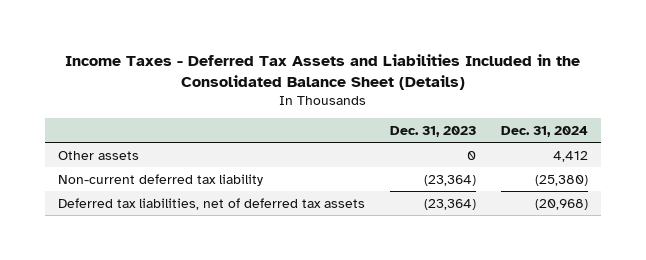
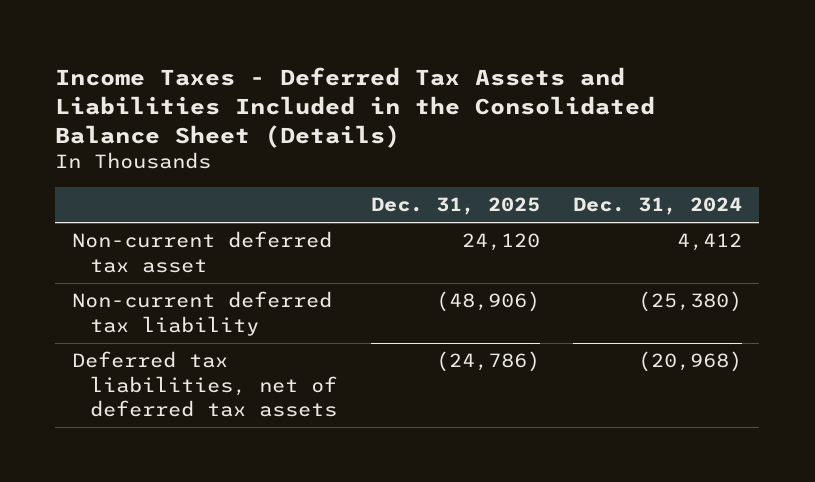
- | Dec. 31, 2023 | Dec. 31, 2024
+ | Dec. 31, 2025 | Dec. 31, 2024
- Other assets | 0 | 4,412
+ Non-current deferred tax asset | 24,120 | 4,412

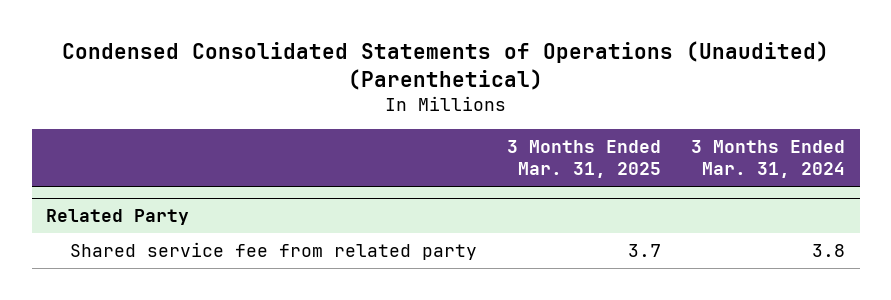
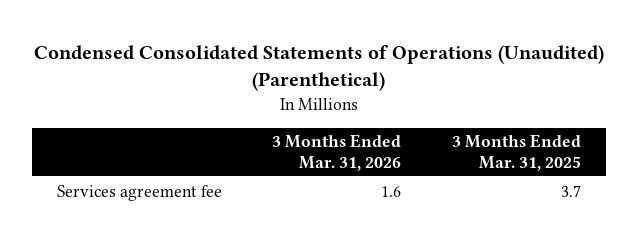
- | 3 Months Ended Mar. 31, 2025 | 3 Months Ended Mar. 31, 2024
+ | 3 Months Ended Mar. 31, 2026 | 3 Months Ended Mar. 31, 2025
- Related Party
- Shared service fee from related party | 3.7 | 3.8
+ Services agreement fee | 1.6 | 3.7

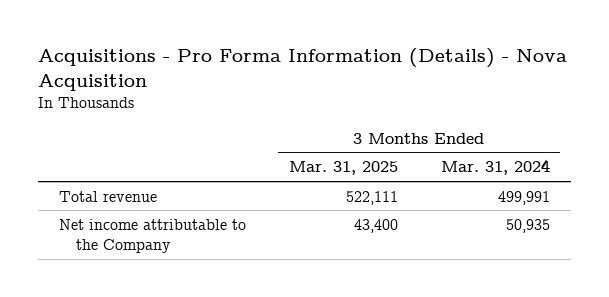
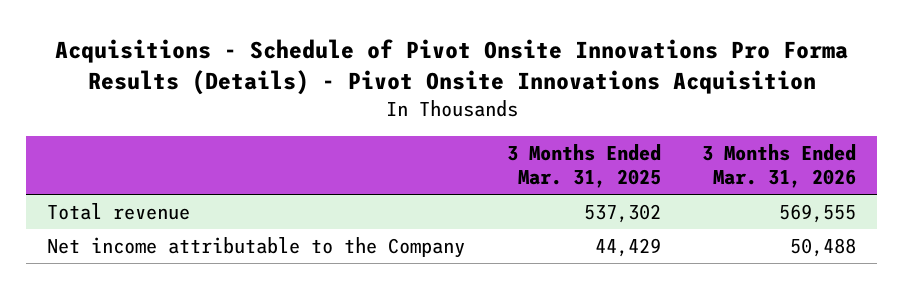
- Acquisitions - Pro Forma Information (Details) - Nova Acquisition
+ Acquisitions - Schedule of Pivot Onsite Innovations Pro Forma Results (Details) - Pivot Onsite Innovations Acquisition
- | 3 Months Ended Mar. 31, 2025 | 3 Months Ended Mar. 31, 2024
+ | 3 Months Ended Mar. 31, 2025 | 3 Months Ended Mar. 31, 2026
- Total revenue | 522,111 | 499,991
- Net income attributable to the Company | 43,400 | 50,935
+ Total revenue | 537,302 | 569,555
+ Net income attributable to the Company | 44,429 | 50,488

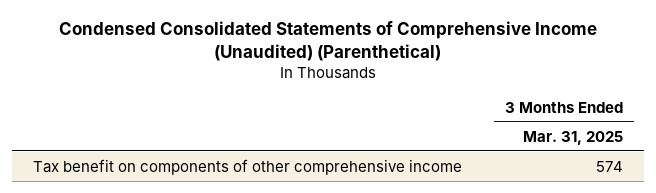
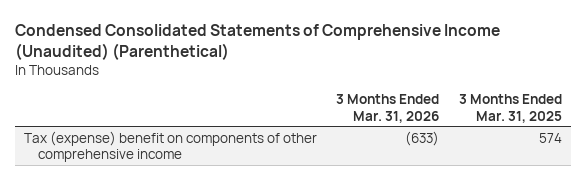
- | 3 Months Ended Mar. 31, 2025
+ | 3 Months Ended Mar. 31, 2026 | 3 Months Ended Mar. 31, 2025
- Tax benefit on components of other comprehensive income | 574
+ Tax (expense) benefit on components of other comprehensive income | (633) | 574

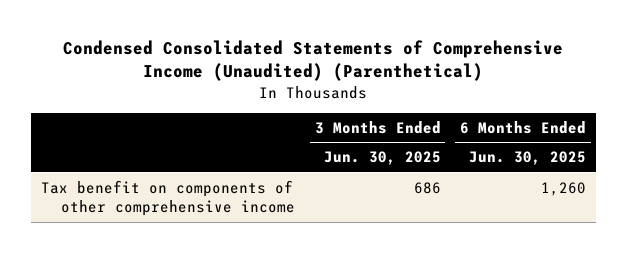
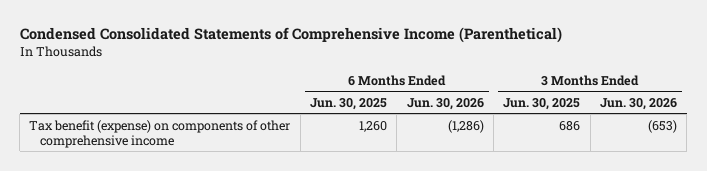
- Condensed Consolidated Statements of Comprehensive Income (Unaudited) (Parenthetical)
+ Condensed Consolidated Statements of Comprehensive Income (Parenthetical)
- | 3 Months Ended Jun. 30, 2025 | 6 Months Ended Jun. 30, 2025
+ | 6 Months Ended Jun. 30, 2025 | 6 Months Ended Jun. 30, 2026 | 3 Months Ended Jun. 30, 2025 | 3 Months Ended Jun. 30, 2026
- Tax benefit on components of other comprehensive income | 686 | 1,260
+ Tax benefit (expense) on components of other comprehensive income | 1,260 | (1,286) | 686 | (653)

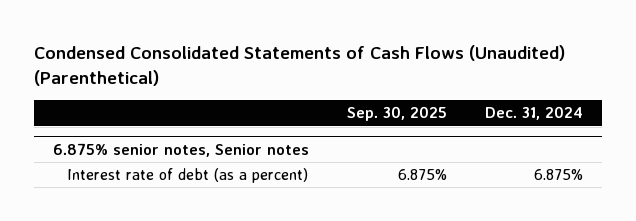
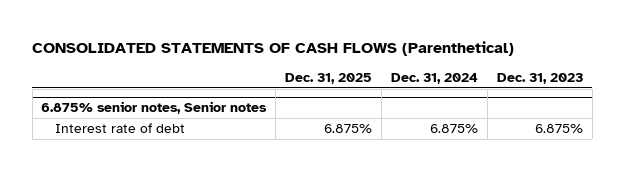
- Condensed Consolidated Statements of Cash Flows (Unaudited) (Parenthetical)
+ CONSOLIDATED STATEMENTS OF CASH FLOWS (Parenthetical)
- | Sep. 30, 2025 | Dec. 31, 2024
+ | Dec. 31, 2025 | Dec. 31, 2024 | Dec. 31, 2023
@ 6.875% senior notes, Senior notes
- Interest rate of debt (as a percent) | 6.875% | 6.875%
+ Interest rate of debt | 6.875% | 6.875% | 6.875%

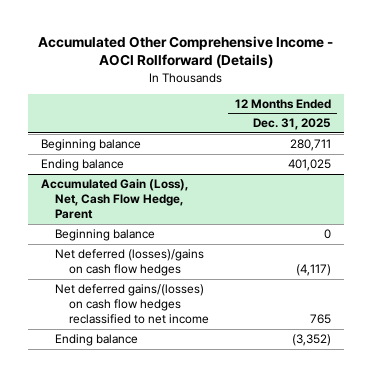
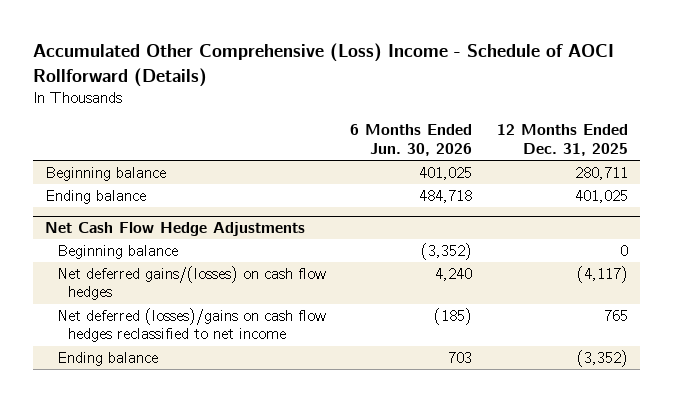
- Accumulated Other Comprehensive Income - AOCI Rollforward (Details)
+ Accumulated Other Comprehensive (Loss) Income - Schedule of AOCI Rollforward (Details)
- | 12 Months Ended Dec. 31, 2025
+ | 6 Months Ended Jun. 30, 2026 | 12 Months Ended Dec. 31, 2025
- Accumulated Gain (Loss), Net, Cash Flow Hedge, Parent
+ Net Cash Flow Hedge Adjustments
- Net deferred (losses)/gains on cash flow hedges | (4,117)
- Net deferred gains/(losses) on cash flow hedges reclassified to net income | 765
+ Net deferred gains/(losses) on cash flow hedges | 4,240 | (4,117)
+ Net deferred (losses)/gains on cash flow hedges reclassified to net income | (185) | 765

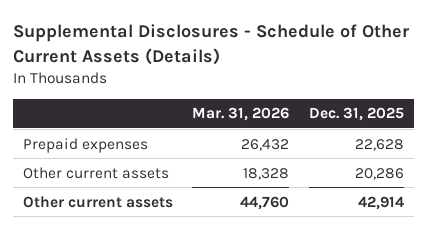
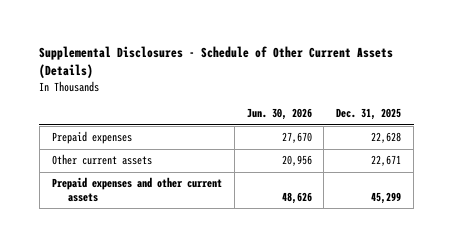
- | Mar. 31, 2026 | Dec. 31, 2025
+ | Jun. 30, 2026 | Dec. 31, 2025
- Other current assets | 18,328 | 20,286
- Other current assets | 44,760 | 42,914
+ Other current assets | 20,956 | 22,671
+ Prepaid expenses and other current assets | 48,626 | 45,299

